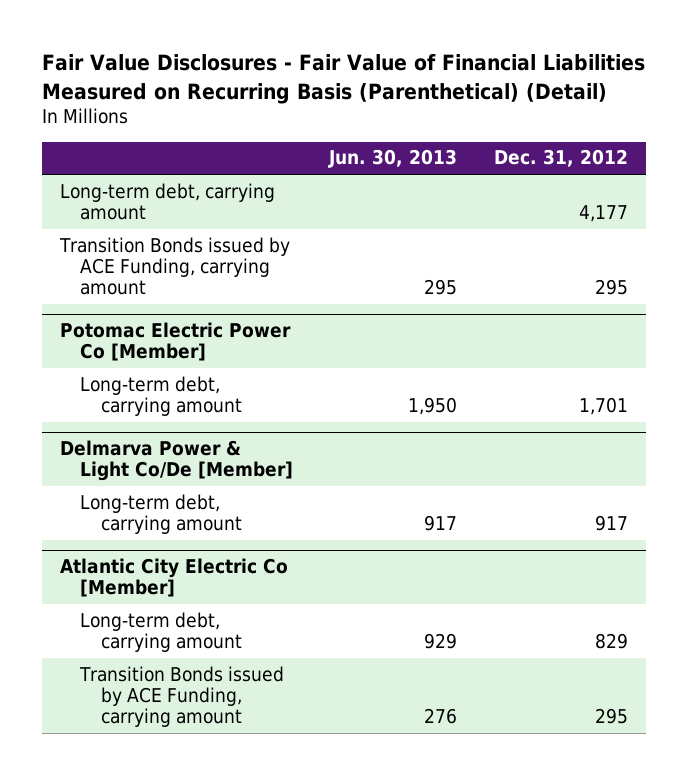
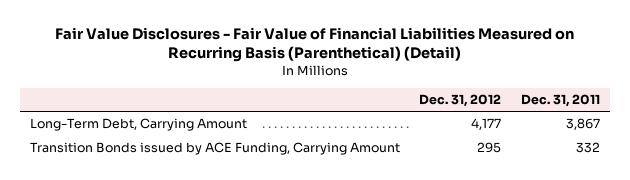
- | Jun. 30, 2013 | Dec. 31, 2012
+ | Dec. 31, 2012 | Dec. 31, 2011
- Long-term debt, carrying amount | | 4,177
- Transition Bonds issued by ACE Funding, carrying amount | 295 | 295
- Potomac Electric Power Co [Member]
- Long-term debt, carrying amount | 1,950 | 1,701
- Delmarva Power & Light Co/De [Member]
- Long-term debt, carrying amount | 917 | 917
- Atlantic City Electric Co [Member]
- Long-term debt, carrying amount | 929 | 829
- Transition Bonds issued by ACE Funding, carrying amount | 276 | 295
+ Long-Term Debt, Carrying Amount | 4,177 | 3,867
+ Transition Bonds issued by ACE Funding, Carrying Amount | 295 | 332

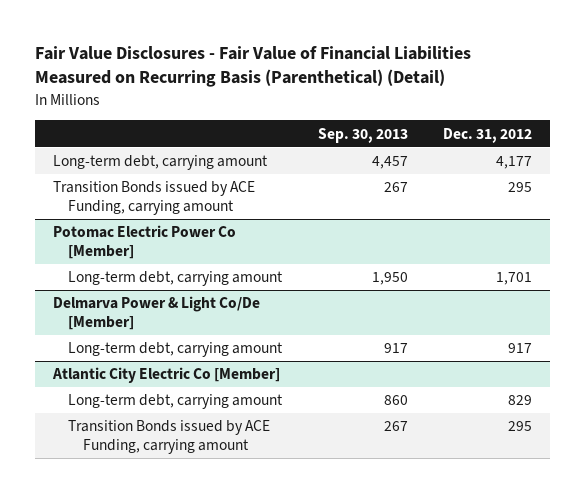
- | Dec. 31, 2012 | Dec. 31, 2011
+ | Sep. 30, 2013 | Dec. 31, 2012
- Long-Term Debt, Carrying Amount | 4,177 | 3,867
- Transition Bonds issued by ACE Funding, Carrying Amount | 295 | 332
+ Long-term debt, carrying amount | 4,457 | 4,177
+ Transition Bonds issued by ACE Funding, carrying amount | 267 | 295
+ Potomac Electric Power Co [Member]
+ Long-term debt, carrying amount | 1,950 | 1,701
+ Delmarva Power & Light Co/De [Member]
+ Long-term debt, carrying amount | 917 | 917
+ Atlantic City Electric Co [Member]
+ Long-term debt, carrying amount | 860 | 829
+ Transition Bonds issued by ACE Funding, carrying amount | 267 | 295

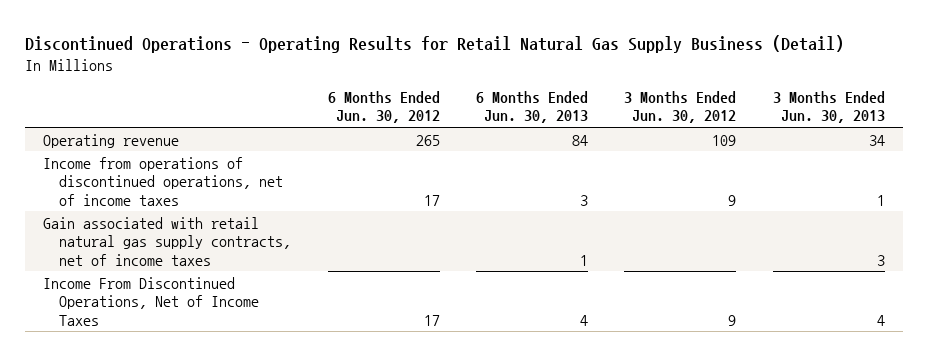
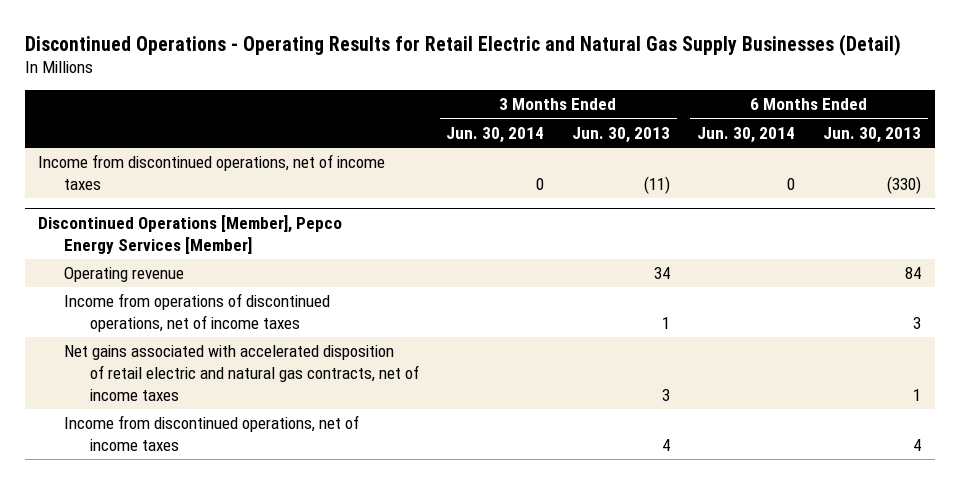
- Discontinued Operations - Operating Results for Retail Natural Gas Supply Business (Detail)
+ Discontinued Operations - Operating Results for Retail Electric and Natural Gas Supply Businesses (Detail)
- | 6 Months Ended Jun. 30, 2012 | 6 Months Ended Jun. 30, 2013 | 3 Months Ended Jun. 30, 2012 | 3 Months Ended Jun. 30, 2013
+ | 3 Months Ended Jun. 30, 2014 | 3 Months Ended Jun. 30, 2013 | 6 Months Ended Jun. 30, 2014 | 6 Months Ended Jun. 30, 2013
+ Income from discontinued operations, net of income taxes | 0 | (11) | 0 | (330)
+ Discontinued Operations [Member], Pepco Energy Services [Member]
- Gain associated with retail natural gas supply contracts, net of income taxes | | 1 | | 3
- Income From Discontinued Operations, Net of Income Taxes | 17 | 4 | 9 | 4
+ Net gains associated with accelerated disposition of retail electric and natural gas contracts, net of income taxes | | 3 | | 1
+ Income from discontinued operations, net of income taxes | | 4 | | 4

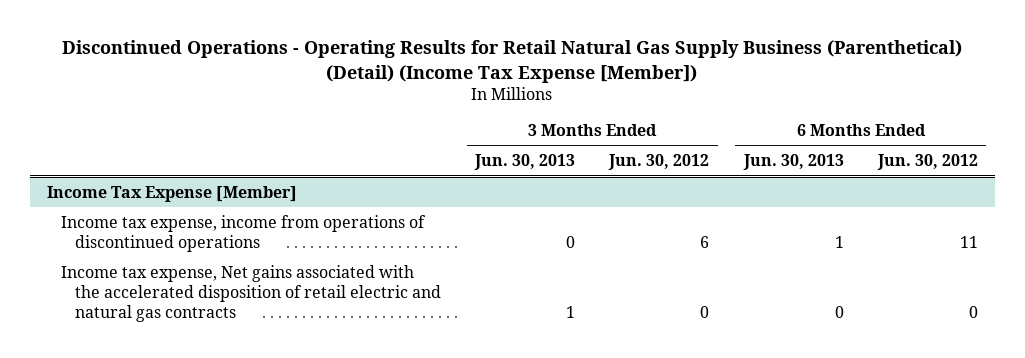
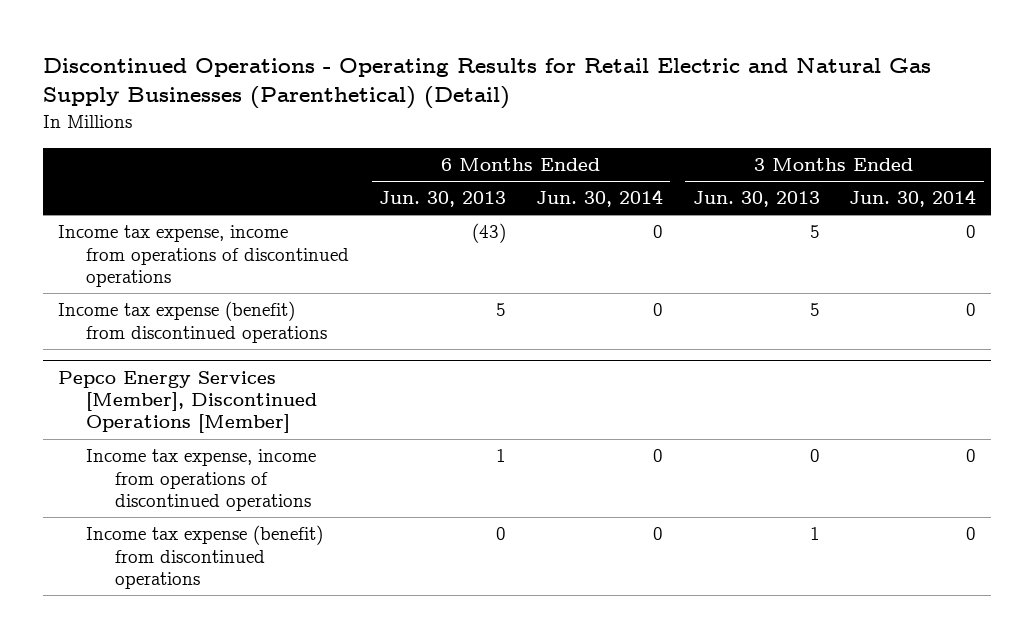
- Discontinued Operations - Operating Results for Retail Natural Gas Supply Business (Parenthetical) (Detail) (Income Tax Expense [Member])
+ Discontinued Operations - Operating Results for Retail Electric and Natural Gas Supply Businesses (Parenthetical) (Detail)
- | 3 Months Ended Jun. 30, 2013 | 3 Months Ended Jun. 30, 2012 | 6 Months Ended Jun. 30, 2013 | 6 Months Ended Jun. 30, 2012
+ | 6 Months Ended Jun. 30, 2013 | 6 Months Ended Jun. 30, 2014 | 3 Months Ended Jun. 30, 2013 | 3 Months Ended Jun. 30, 2014
- Income Tax Expense [Member]
+ Income tax expense, income from operations of discontinued operations | (43) | 0 | 5 | 0
+ Income tax expense (benefit) from discontinued operations | 5 | 0 | 5 | 0
+ Pepco Energy Services [Member], Discontinued Operations [Member]
- Income tax expense, Net gains associated with the accelerated disposition of retail electric and natural gas contracts | 1 | 0 | 0 | 0
+ Income tax expense (benefit) from discontinued operations | 0 | 0 | 1 | 0

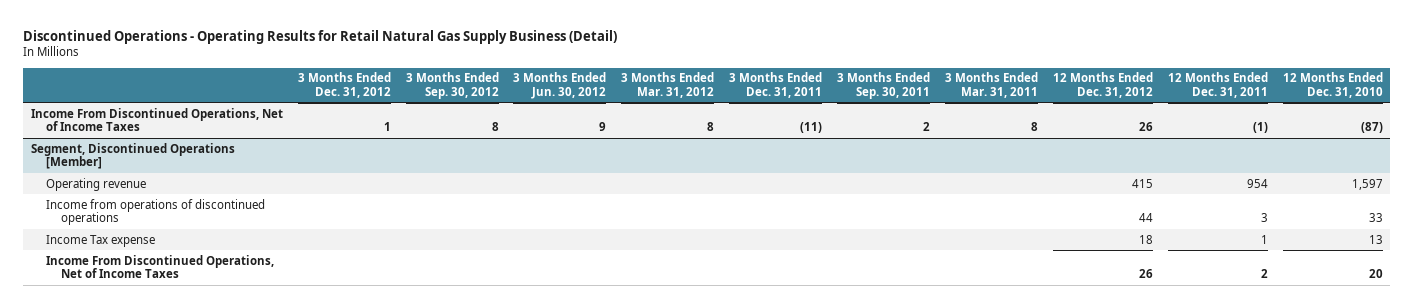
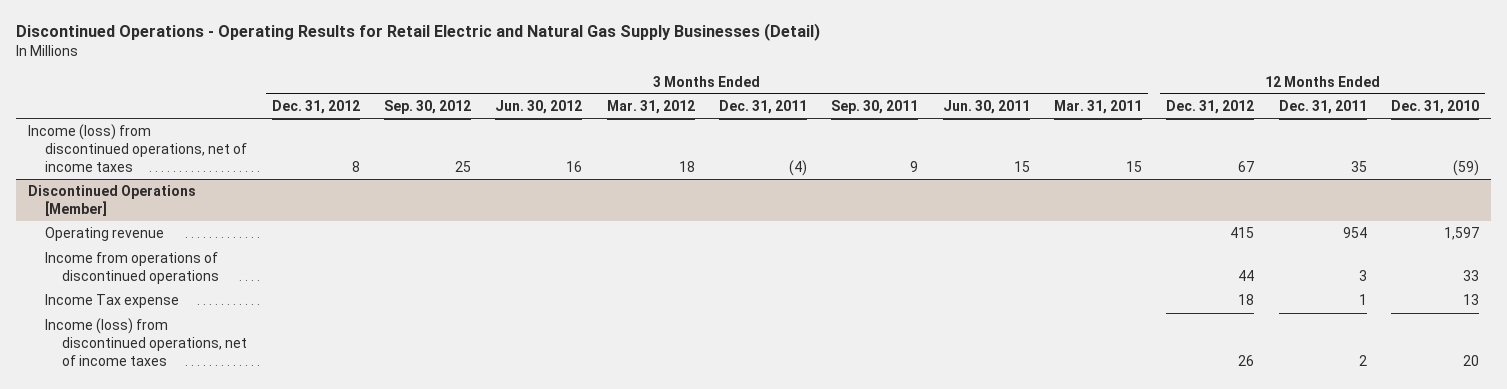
- Discontinued Operations - Operating Results for Retail Natural Gas Supply Business (Detail)
+ Discontinued Operations - Operating Results for Retail Electric and Natural Gas Supply Businesses (Detail)
- | 3 Months Ended Dec. 31, 2012 | 3 Months Ended Sep. 30, 2012 | 3 Months Ended Jun. 30, 2012 | 3 Months Ended Mar. 31, 2012 | 3 Months Ended Dec. 31, 2011 | 3 Months Ended Sep. 30, 2011 | 3 Months Ended Mar. 31, 2011 | 12 Months Ended Dec. 31, 2012 | 12 Months Ended Dec. 31, 2011 | 12 Months Ended Dec. 31, 2010
+ | 3 Months Ended Dec. 31, 2012 | 3 Months Ended Sep. 30, 2012 | 3 Months Ended Jun. 30, 2012 | 3 Months Ended Mar. 31, 2012 | 3 Months Ended Dec. 31, 2011 | 3 Months Ended Sep. 30, 2011 | 3 Months Ended Jun. 30, 2011 | 3 Months Ended Mar. 31, 2011 | 12 Months Ended Dec. 31, 2012 | 12 Months Ended Dec. 31, 2011 | 12 Months Ended Dec. 31, 2010
- Income From Discontinued Operations, Net of Income Taxes | 1 | 8 | 9 | 8 | (11) | 2 | 8 | 26 | (1) | (87)
- Segment, Discontinued Operations [Member]
+ Income (loss) from discontinued operations, net of income taxes | 8 | 25 | 16 | 18 | (4) | 9 | 15 | 15 | 67 | 35 | (59)
+ Discontinued Operations [Member]
- Income From Discontinued Operations, Net of Income Taxes | | | | | | | | 26 | 2 | 20
+ Income (loss) from discontinued operations, net of income taxes | | | | | | | | | 26 | 2 | 20

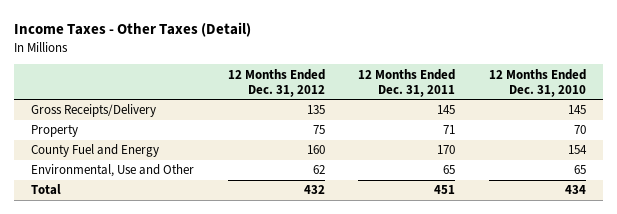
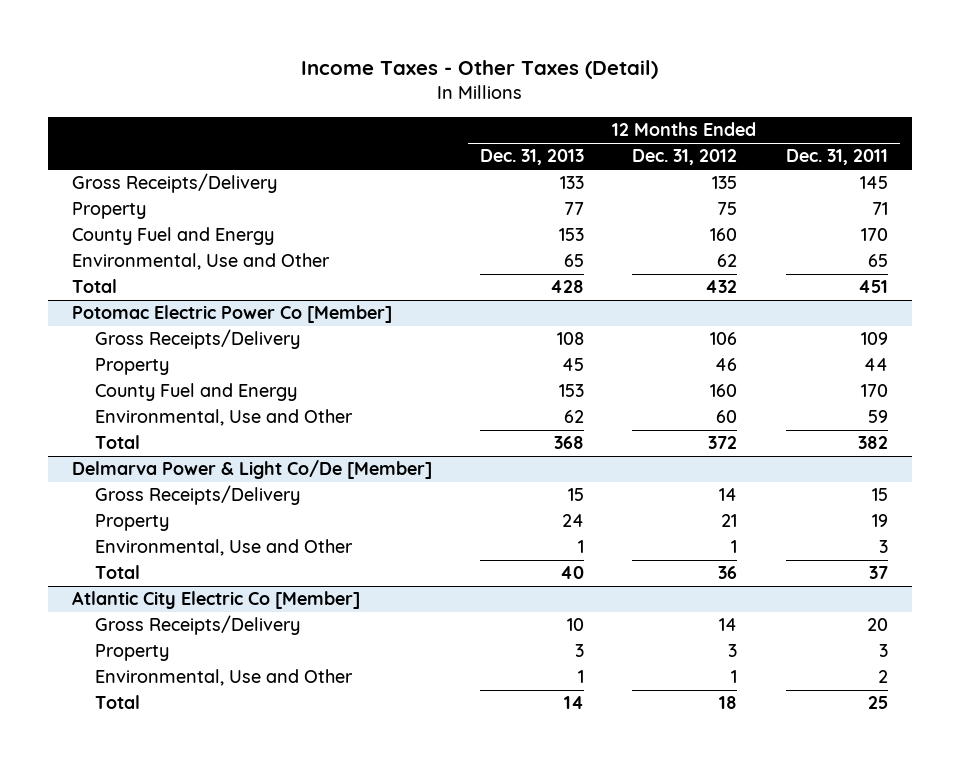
- | 12 Months Ended Dec. 31, 2012 | 12 Months Ended Dec. 31, 2011 | 12 Months Ended Dec. 31, 2010
+ | 12 Months Ended Dec. 31, 2013 | 12 Months Ended Dec. 31, 2012 | 12 Months Ended Dec. 31, 2011
+ Potomac Electric Power Co [Member]
+ Gross Receipts/Delivery | 108 | 106 | 109
+ Property | 45 | 46 | 44
+ County Fuel and Energy | 153 | 160 | 170
+ Environmental, Use and Other | 62 | 60 | 59
+ Total | 368 | 372 | 382
+ Delmarva Power & Light Co/De [Member]
+ Gross Receipts/Delivery | 15 | 14 | 15
+ Property | 24 | 21 | 19
+ Environmental, Use and Other | 1 | 1 | 3
+ Total | 40 | 36 | 37
+ Atlantic City Electric Co [Member]
+ Gross Receipts/Delivery | 10 | 14 | 20
+ Property | 3 | 3 | 3
+ Environmental, Use and Other | 1 | 1 | 2
+ Total | 14 | 18 | 25

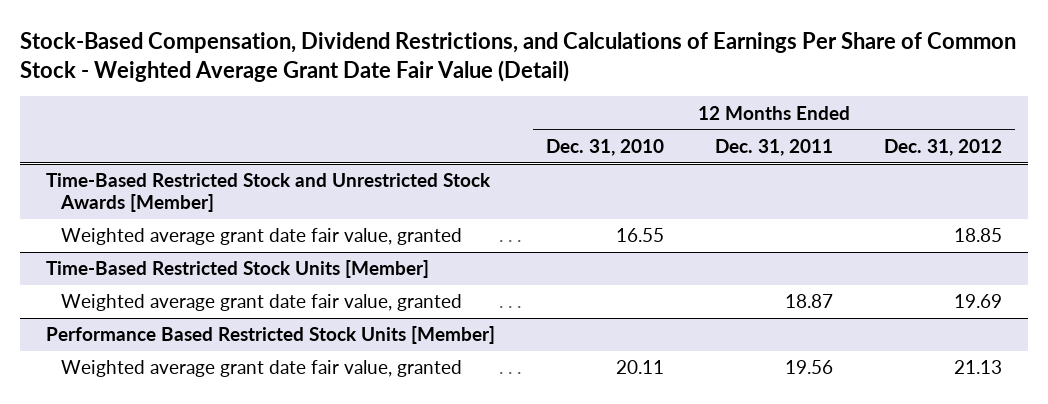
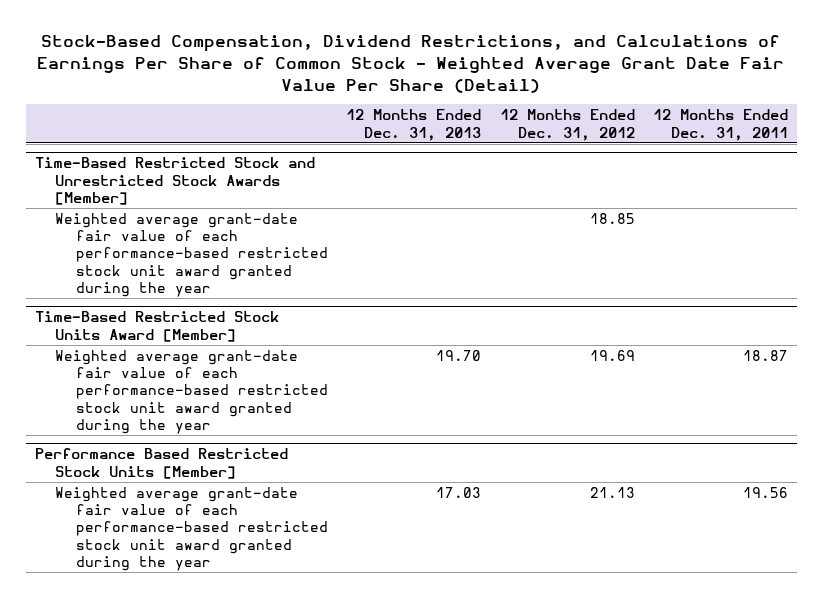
- Stock-Based Compensation, Dividend Restrictions, and Calculations of Earnings Per Share of Common Stock - Weighted Average Grant Date Fair Value (Detail)
+ Stock-Based Compensation, Dividend Restrictions, and Calculations of Earnings Per Share of Common Stock - Weighted Average Grant Date Fair Value Per Share (Detail)
- | 12 Months Ended Dec. 31, 2010 | 12 Months Ended Dec. 31, 2011 | 12 Months Ended Dec. 31, 2012
+ | 12 Months Ended Dec. 31, 2013 | 12 Months Ended Dec. 31, 2012 | 12 Months Ended Dec. 31, 2011
@ Time-Based Restricted Stock and Unrestricted Stock Awards [Member]
- Weighted average grant date fair value, granted | 16.55 | | 18.85
- Time-Based Restricted Stock Units [Member]
- Weighted average grant date fair value, granted | | 18.87 | 19.69
@ Time-Based Restricted Stock and Unrestricted Stock Awards [Member]
+ Weighted average grant-date fair value of each performance-based restricted stock unit award granted during the year | | 18.85 |
+ Time-Based Restricted Stock Units Award [Member]
+ Weighted average grant-date fair value of each performance-based restricted stock unit award granted during the year | 19.70 | 19.69 | 18.87
@ Performance Based Restricted Stock Units [Member]
- Weighted average grant date fair value, granted | 20.11 | 19.56 | 21.13
+ Weighted average grant-date fair value of each performance-based restricted stock unit award granted during the year | 17.03 | 21.13 | 19.56

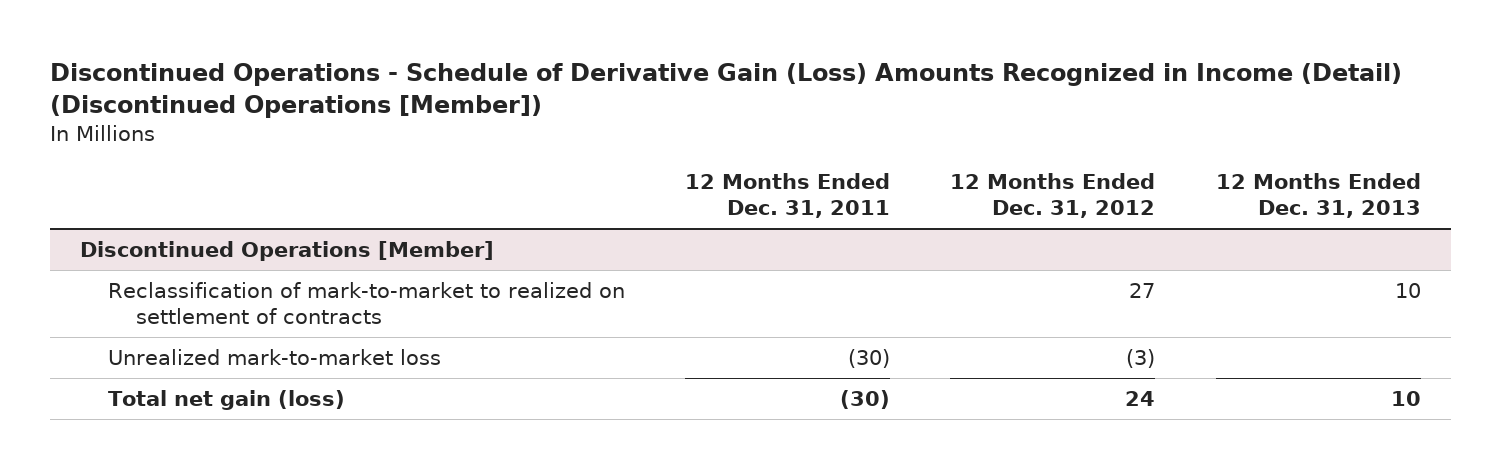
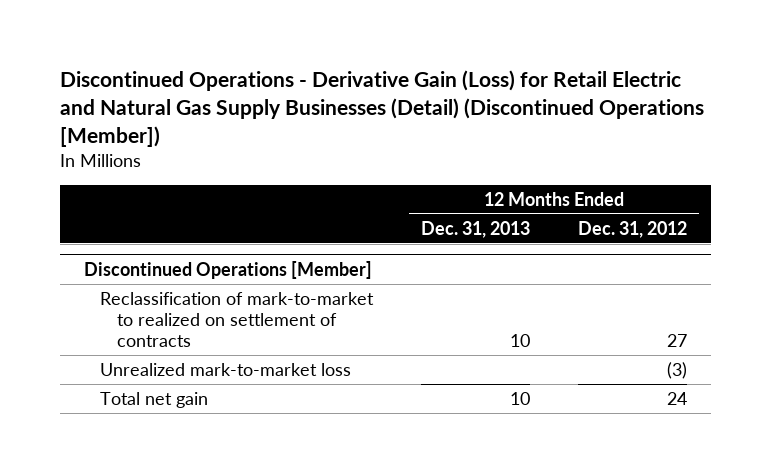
- Discontinued Operations - Schedule of Derivative Gain (Loss) Amounts Recognized in Income (Detail) (Discontinued Operations [Member])
+ Discontinued Operations - Derivative Gain (Loss) for Retail Electric and Natural Gas Supply Businesses (Detail) (Discontinued Operations [Member])
- | 12 Months Ended Dec. 31, 2011 | 12 Months Ended Dec. 31, 2012 | 12 Months Ended Dec. 31, 2013
+ | 12 Months Ended Dec. 31, 2013 | 12 Months Ended Dec. 31, 2012
@ Discontinued Operations [Member]
- Total net gain (loss) | (30) | 24 | 10
+ Total net gain | 10 | 24

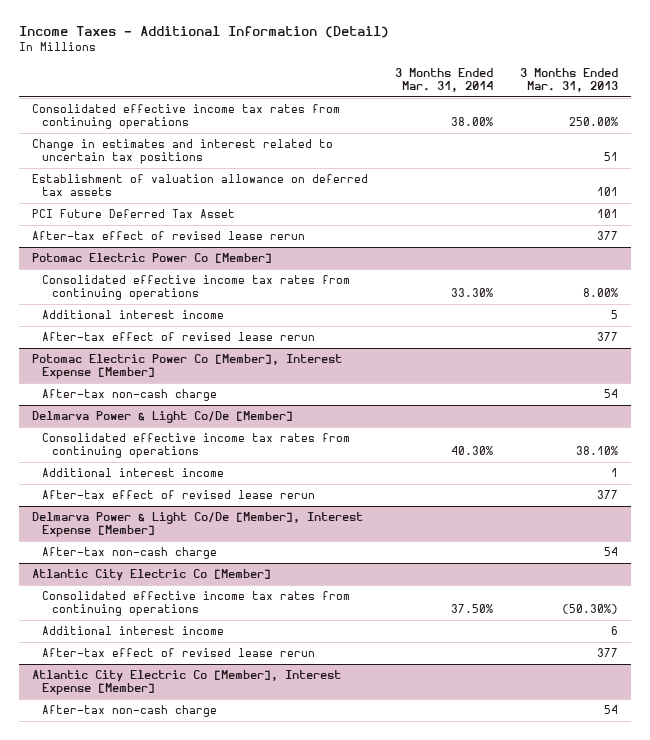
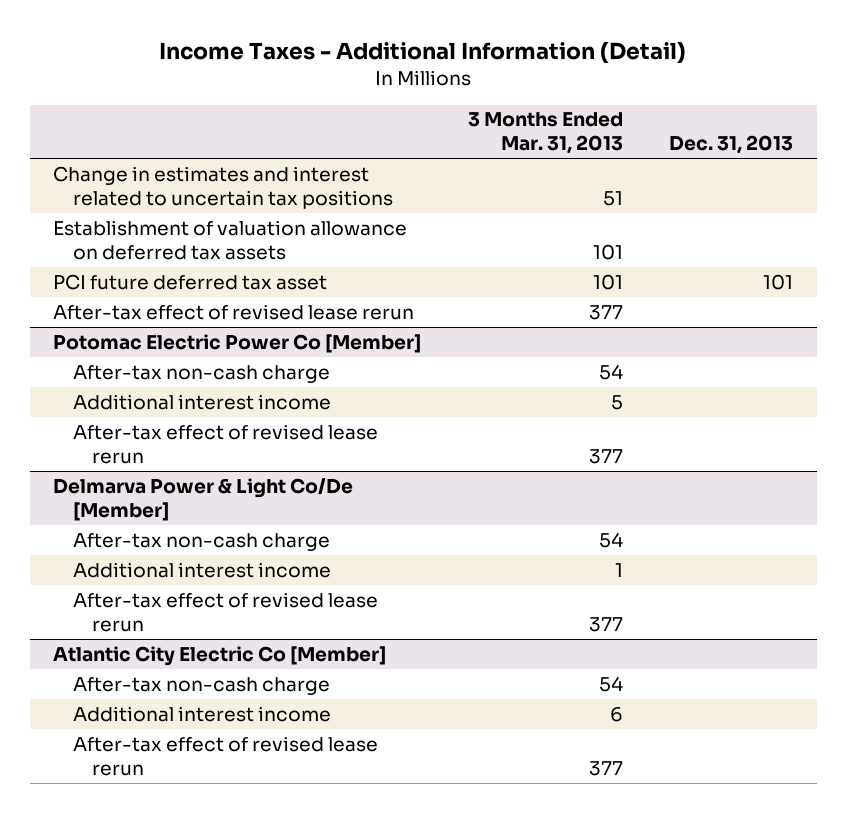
- | 3 Months Ended Mar. 31, 2014 | 3 Months Ended Mar. 31, 2013
+ | 3 Months Ended Mar. 31, 2013 | Dec. 31, 2013
- Consolidated effective income tax rates from continuing operations | 38.00% | 250.00%
- PCI Future Deferred Tax Asset | | 101
+ PCI future deferred tax asset | 101 | 101
@ Potomac Electric Power Co [Member]
- Consolidated effective income tax rates from continuing operations | 33.30% | 8.00%
+ After-tax non-cash charge | 54 |
- Potomac Electric Power Co [Member], Interest Expense [Member]
- After-tax non-cash charge | | 54
@ Delmarva Power & Light Co/De [Member]
- Consolidated effective income tax rates from continuing operations | 40.30% | 38.10%
+ After-tax non-cash charge | 54 |
- Delmarva Power & Light Co/De [Member], Interest Expense [Member]
- After-tax non-cash charge | | 54
@ Atlantic City Electric Co [Member]
- Consolidated effective income tax rates from continuing operations | 37.50% | (50.30%)
+ After-tax non-cash charge | 54 |
- Atlantic City Electric Co [Member], Interest Expense [Member]
- After-tax non-cash charge | | 54

